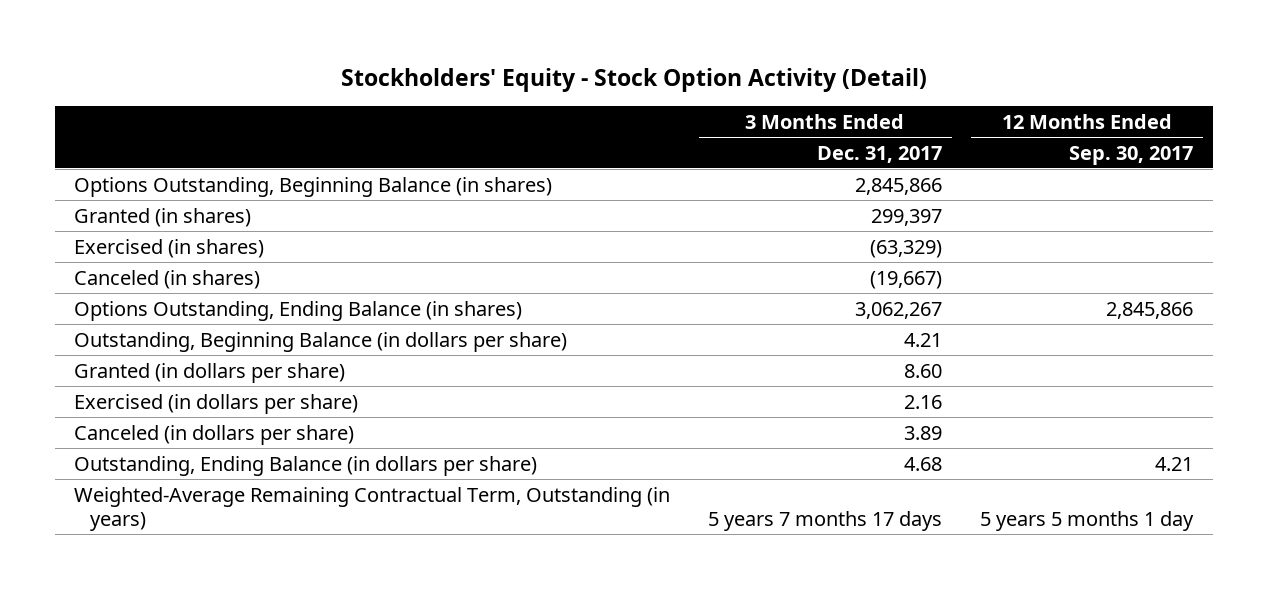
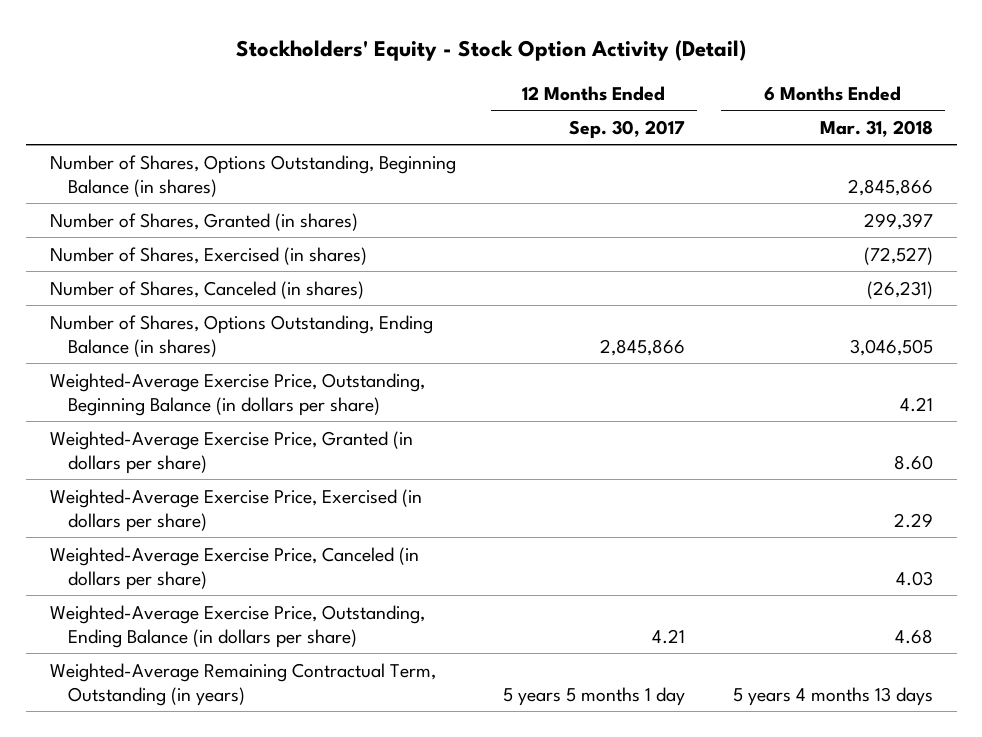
- | 3 Months Ended Dec. 31, 2017 | 12 Months Ended Sep. 30, 2017
+ | 12 Months Ended Sep. 30, 2017 | 6 Months Ended Mar. 31, 2018
- Options Outstanding, Beginning Balance (in shares) | 2,845,866 |
- Granted (in shares) | 299,397 |
- Exercised (in shares) | (63,329) |
- Canceled (in shares) | (19,667) |
- Options Outstanding, Ending Balance (in shares) | 3,062,267 | 2,845,866
- Outstanding, Beginning Balance (in dollars per share) | 4.21 |
- Granted (in dollars per share) | 8.60 |
- Exercised (in dollars per share) | 2.16 |
- Canceled (in dollars per share) | 3.89 |
- Outstanding, Ending Balance (in dollars per share) | 4.68 | 4.21
+ Number of Shares, Options Outstanding, Beginning Balance (in shares) | | 2,845,866
+ Number of Shares, Granted (in shares) | | 299,397
+ Number of Shares, Exercised (in shares) | | (72,527)
+ Number of Shares, Canceled (in shares) | | (26,231)
+ Number of Shares, Options Outstanding, Ending Balance (in shares) | 2,845,866 | 3,046,505
+ Weighted-Average Exercise Price, Outstanding, Beginning Balance (in dollars per share) | | 4.21
+ Weighted-Average Exercise Price, Granted (in dollars per share) | | 8.60
+ Weighted-Average Exercise Price, Exercised (in dollars per share) | | 2.29
+ Weighted-Average Exercise Price, Canceled (in dollars per share) | | 4.03
+ Weighted-Average Exercise Price, Outstanding, Ending Balance (in dollars per share) | 4.21 | 4.68

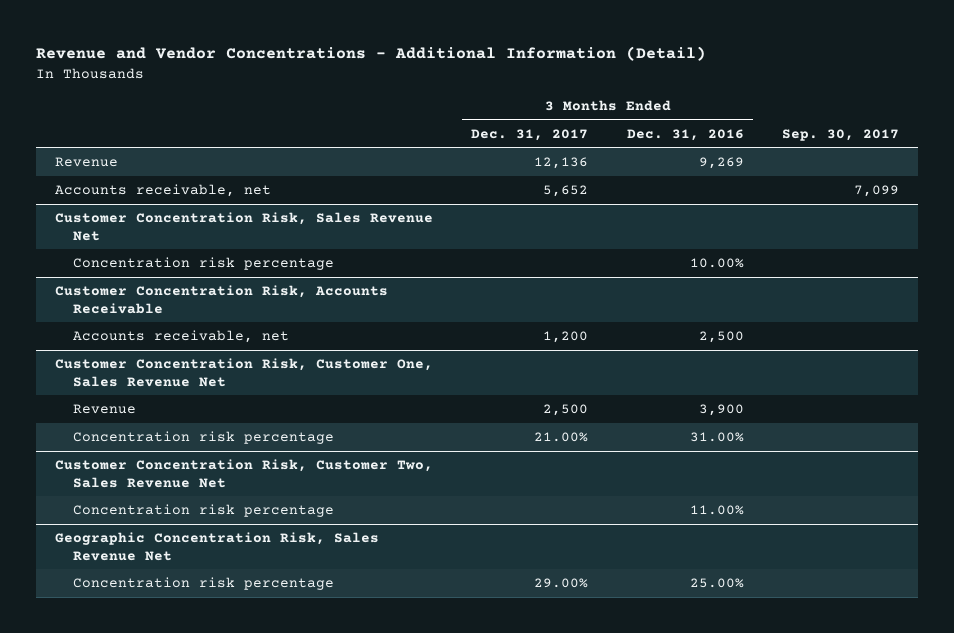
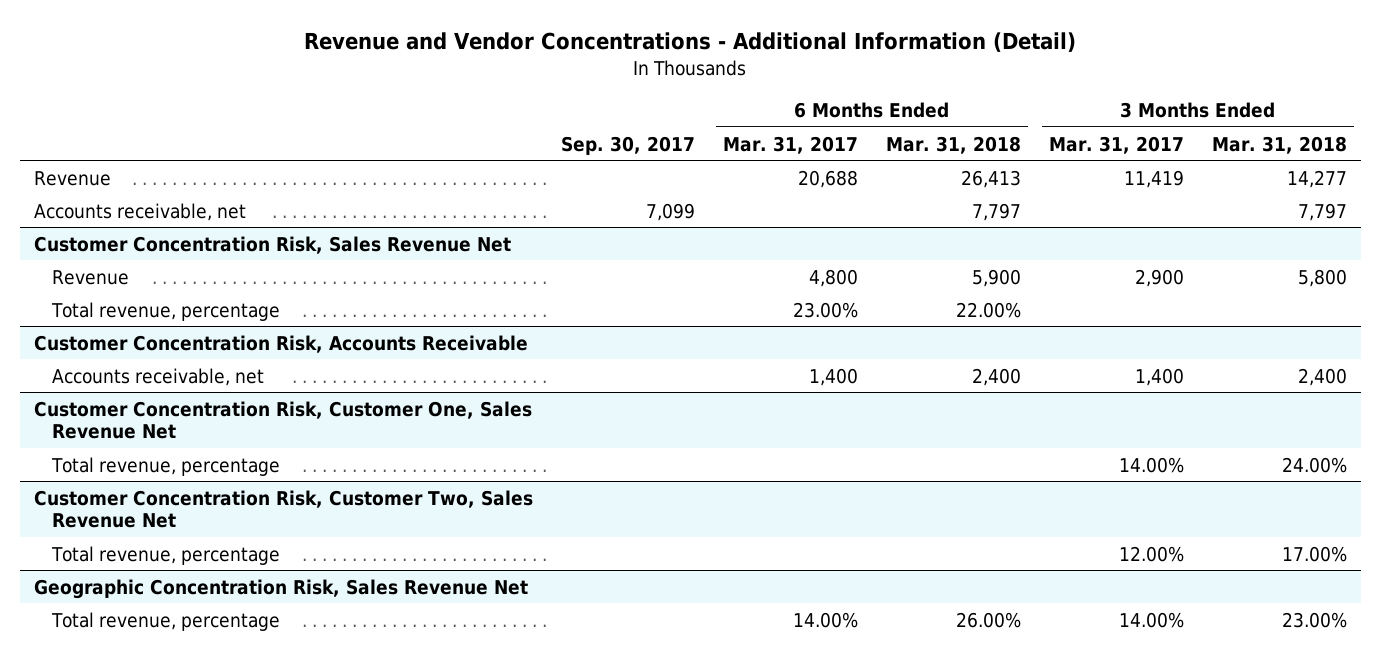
- | 3 Months Ended Dec. 31, 2017 | 3 Months Ended Dec. 31, 2016 | Sep. 30, 2017
+ | Sep. 30, 2017 | 6 Months Ended Mar. 31, 2017 | 6 Months Ended Mar. 31, 2018 | 3 Months Ended Mar. 31, 2017 | 3 Months Ended Mar. 31, 2018
@ Customer Concentration Risk, Sales Revenue Net
- Concentration risk percentage | | 10.00% |
+ Revenue | | 4,800 | 5,900 | 2,900 | 5,800
+ Total revenue, percentage | | 23.00% | 22.00% | |
@ Customer Concentration Risk, Customer One, Sales Revenue Net
- Revenue | 2,500 | 3,900 |
- Concentration risk percentage | 21.00% | 31.00% |
+ Total revenue, percentage | | | | 14.00% | 24.00%
@ Customer Concentration Risk, Customer Two, Sales Revenue Net
- Concentration risk percentage | | 11.00% |
+ Total revenue, percentage | | | | 12.00% | 17.00%
@ Geographic Concentration Risk, Sales Revenue Net
- Concentration risk percentage | 29.00% | 25.00% |
+ Total revenue, percentage | | 14.00% | 26.00% | 14.00% | 23.00%

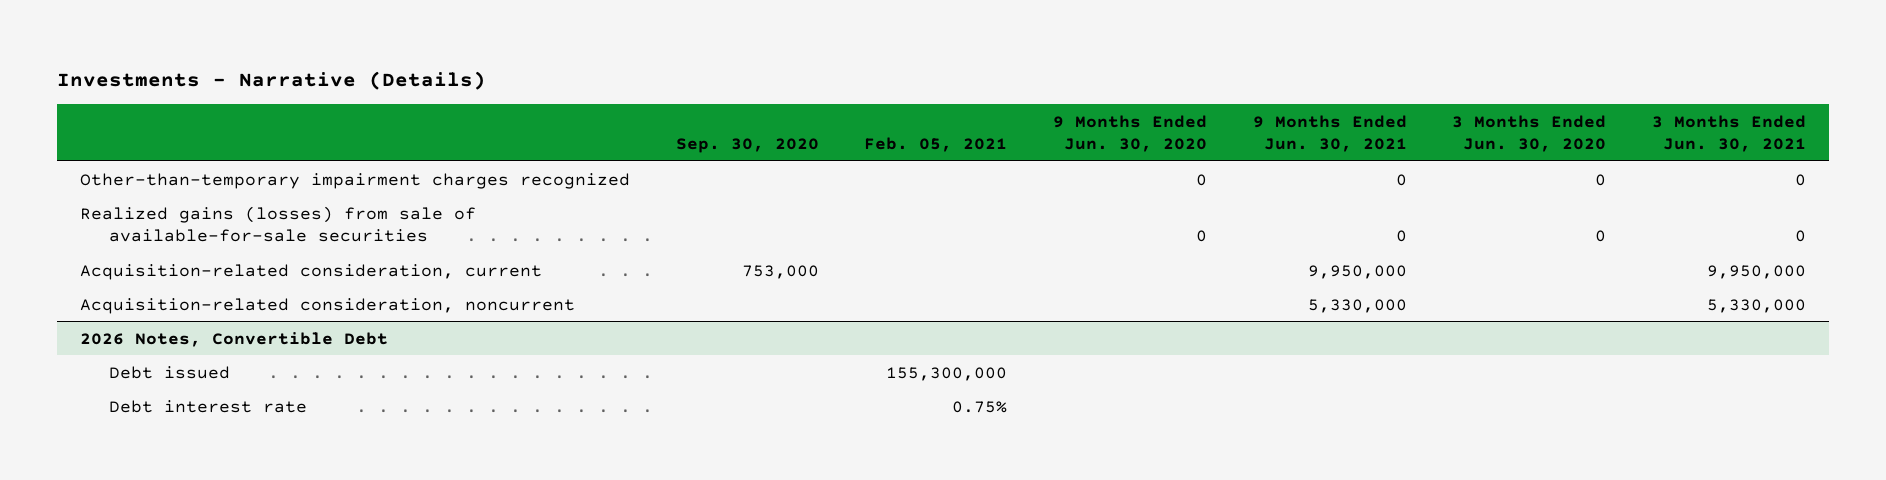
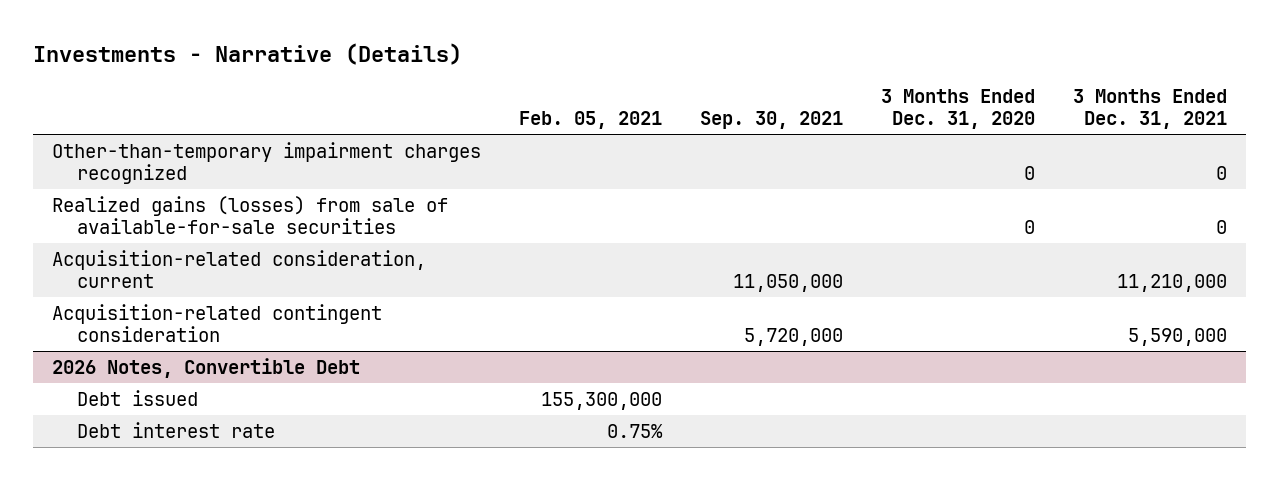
- | Sep. 30, 2020 | Feb. 05, 2021 | 9 Months Ended Jun. 30, 2020 | 9 Months Ended Jun. 30, 2021 | 3 Months Ended Jun. 30, 2020 | 3 Months Ended Jun. 30, 2021
+ | Feb. 05, 2021 | Sep. 30, 2021 | 3 Months Ended Dec. 31, 2020 | 3 Months Ended Dec. 31, 2021
- Acquisition-related consideration, noncurrent | | | | 5,330,000 | | 5,330,000
+ Acquisition-related contingent consideration | | 5,720,000 | | 5,590,000

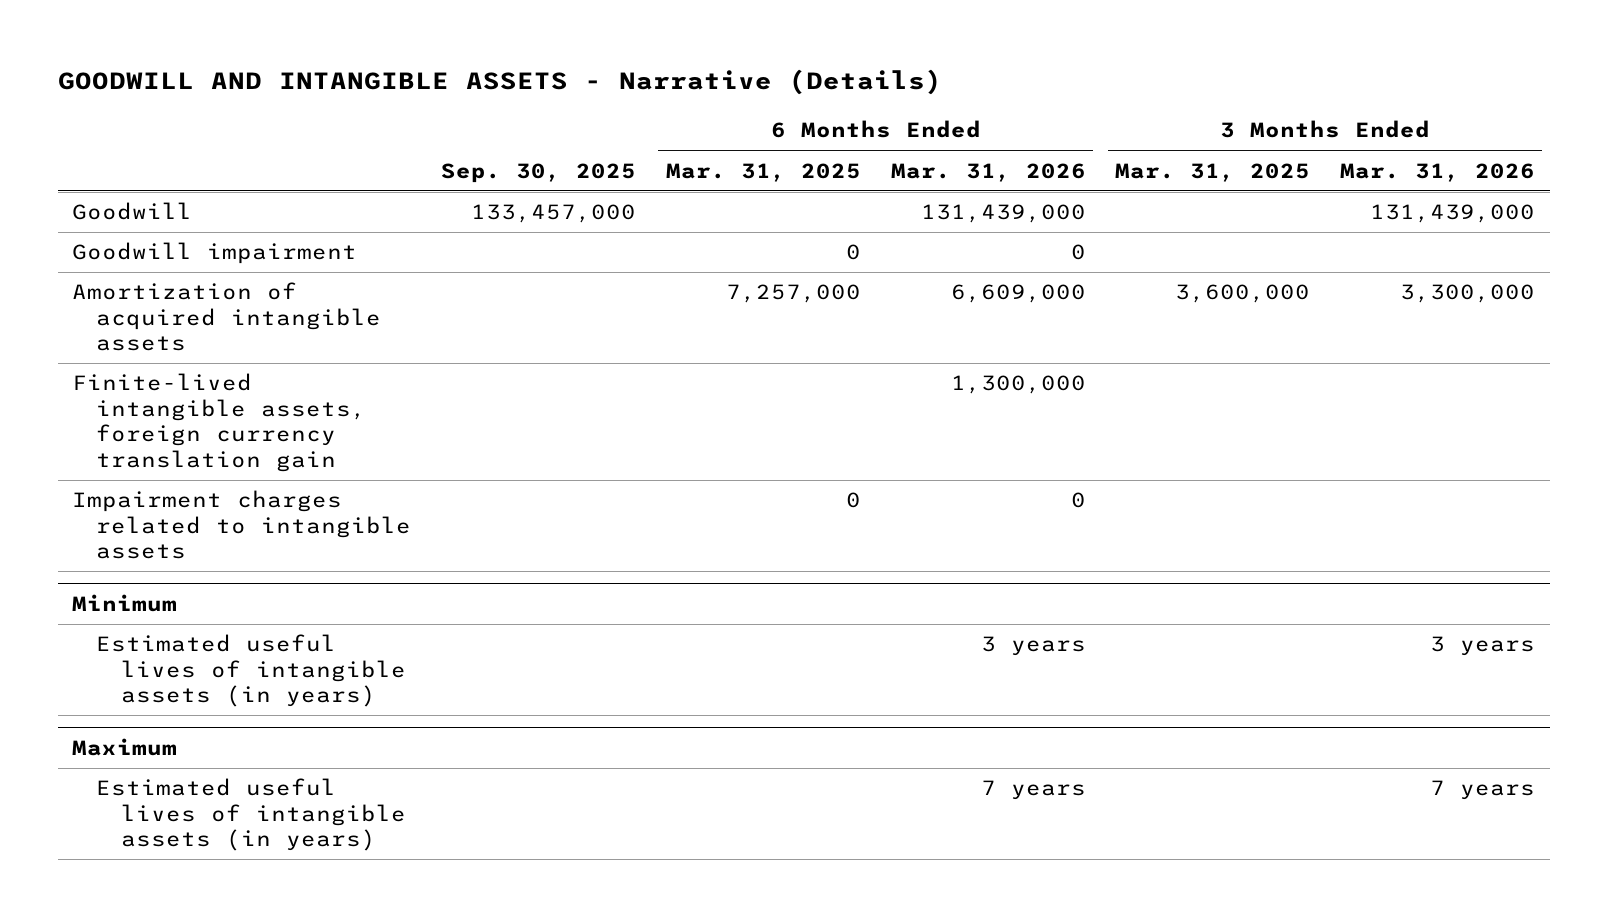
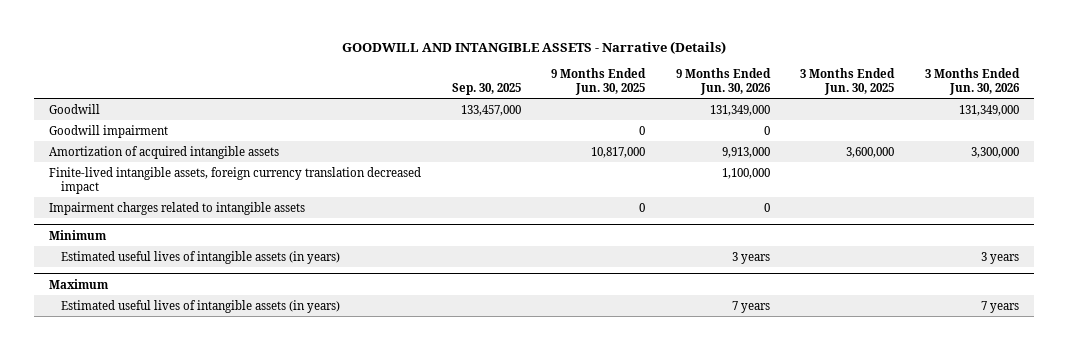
- | Sep. 30, 2025 | 6 Months Ended Mar. 31, 2025 | 6 Months Ended Mar. 31, 2026 | 3 Months Ended Mar. 31, 2025 | 3 Months Ended Mar. 31, 2026
+ | Sep. 30, 2025 | 9 Months Ended Jun. 30, 2025 | 9 Months Ended Jun. 30, 2026 | 3 Months Ended Jun. 30, 2025 | 3 Months Ended Jun. 30, 2026
- Finite-lived intangible assets, foreign currency translation gain | | | 1,300,000 | |
+ Finite-lived intangible assets, foreign currency translation decreased impact | | | 1,100,000 | |

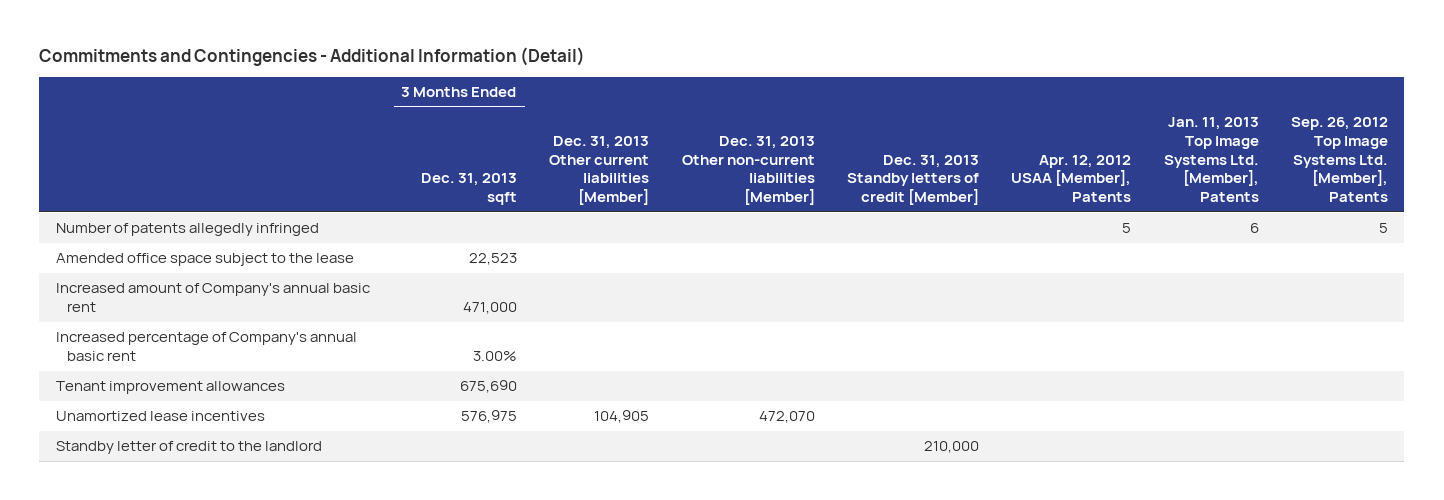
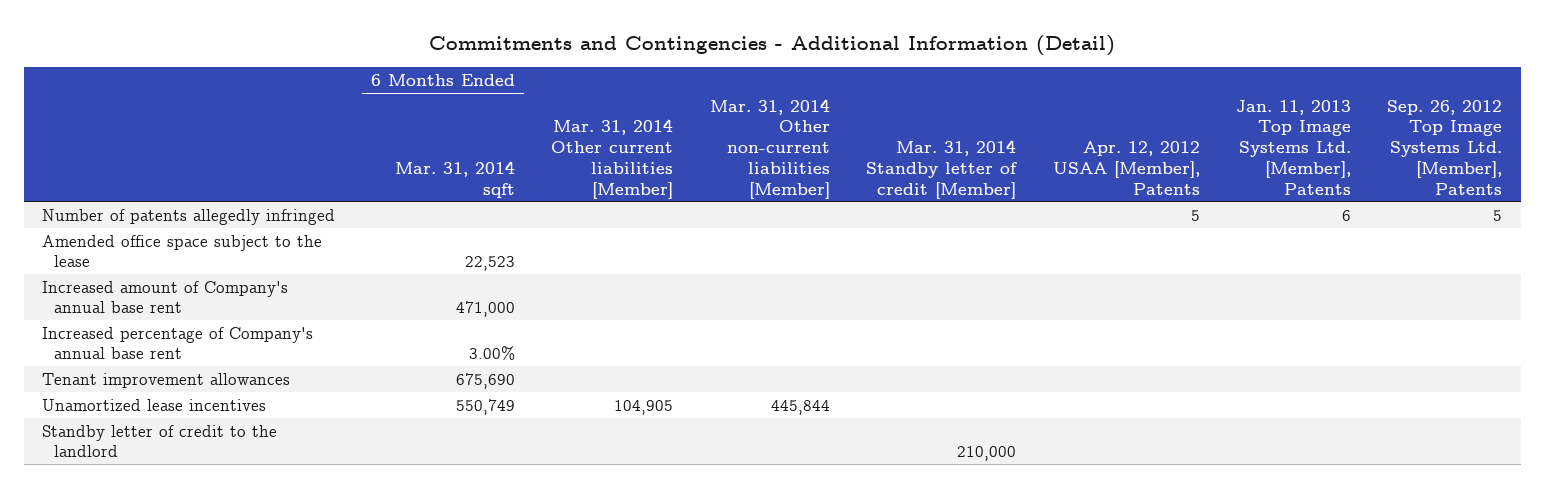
- | 3 Months Ended Dec. 31, 2013 sqft | Dec. 31, 2013 Other current liabilities [Member] | Dec. 31, 2013 Other non-current liabilities [Member] | Dec. 31, 2013 Standby letters of credit [Member] | Apr. 12, 2012 USAA [Member], Patents | Jan. 11, 2013 Top Image Systems Ltd. [Member], Patents | Sep. 26, 2012 Top Image Systems Ltd. [Member], Patents
+ | 6 Months Ended Mar. 31, 2014 sqft | Mar. 31, 2014 Other current liabilities [Member] | Mar. 31, 2014 Other non-current liabilities [Member] | Mar. 31, 2014 Standby letter of credit [Member] | Apr. 12, 2012 USAA [Member], Patents | Jan. 11, 2013 Top Image Systems Ltd. [Member], Patents | Sep. 26, 2012 Top Image Systems Ltd. [Member], Patents
- Increased amount of Company's annual basic rent | 471,000 | | | | | |
- Increased percentage of Company's annual basic rent | 3.00% | | | | | |
+ Increased amount of Company's annual base rent | 471,000 | | | | | |
+ Increased percentage of Company's annual base rent | 3.00% | | | | | |

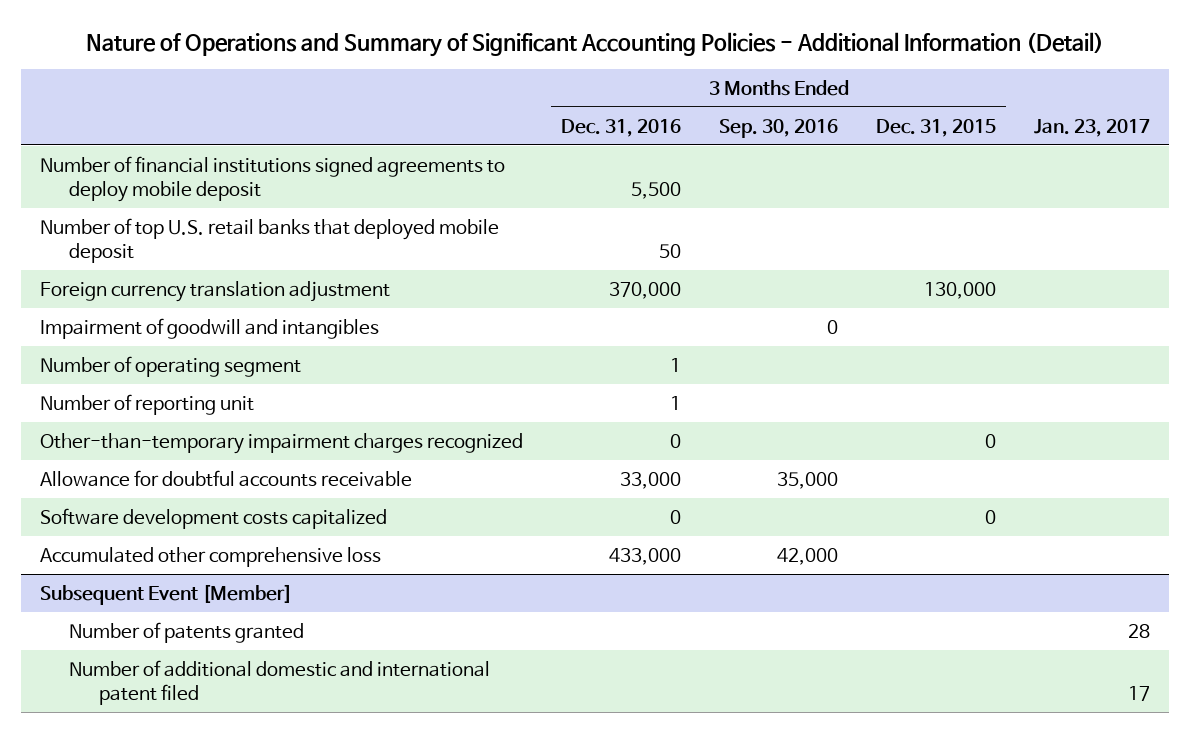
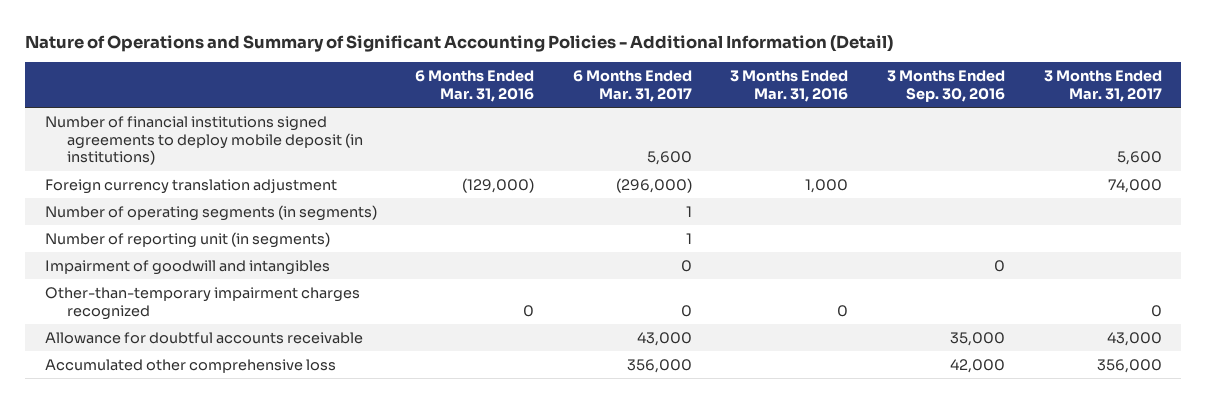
- | 3 Months Ended Dec. 31, 2016 | 3 Months Ended Sep. 30, 2016 | 3 Months Ended Dec. 31, 2015 | Jan. 23, 2017
+ | 6 Months Ended Mar. 31, 2016 | 6 Months Ended Mar. 31, 2017 | 3 Months Ended Mar. 31, 2016 | 3 Months Ended Sep. 30, 2016 | 3 Months Ended Mar. 31, 2017
- Number of financial institutions signed agreements to deploy mobile deposit | 5,500 | | |
- Number of top U.S. retail banks that deployed mobile deposit | 50 | | |
+ Number of financial institutions signed agreements to deploy mobile deposit (in institutions) | | 5,600 | | | 5,600
+ Number of operating segments (in segments) | | 1 | | |
+ Number of reporting unit (in segments) | | 1 | | |
- Number of operating segment | 1 | | |
- Number of reporting unit | 1 | | |
- Software development costs capitalized | 0 | | 0 |
- Subsequent Event [Member]
- Number of patents granted | | | | 28
- Number of additional domestic and international patent filed | | | | 17

